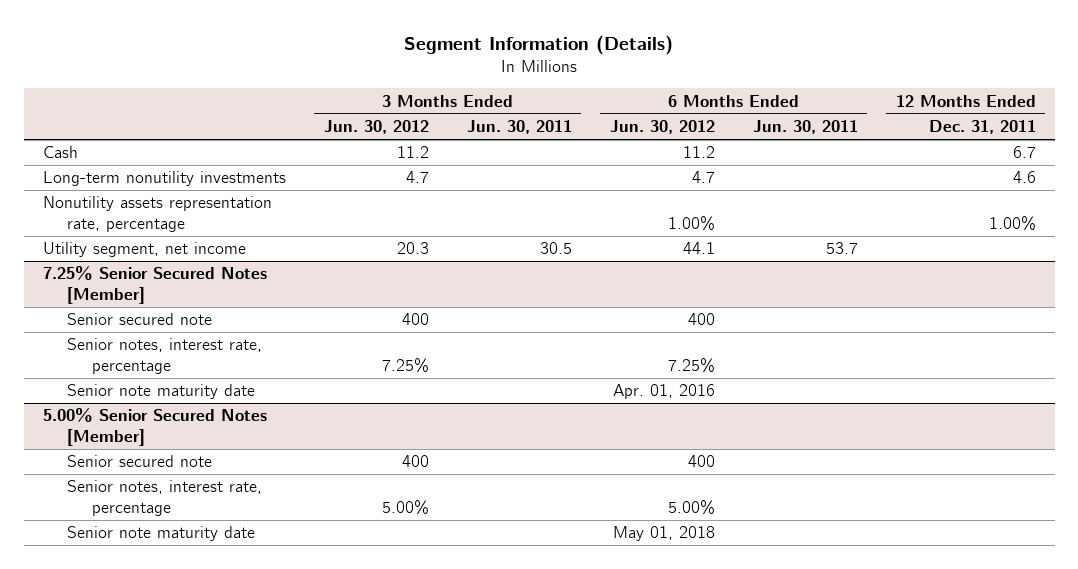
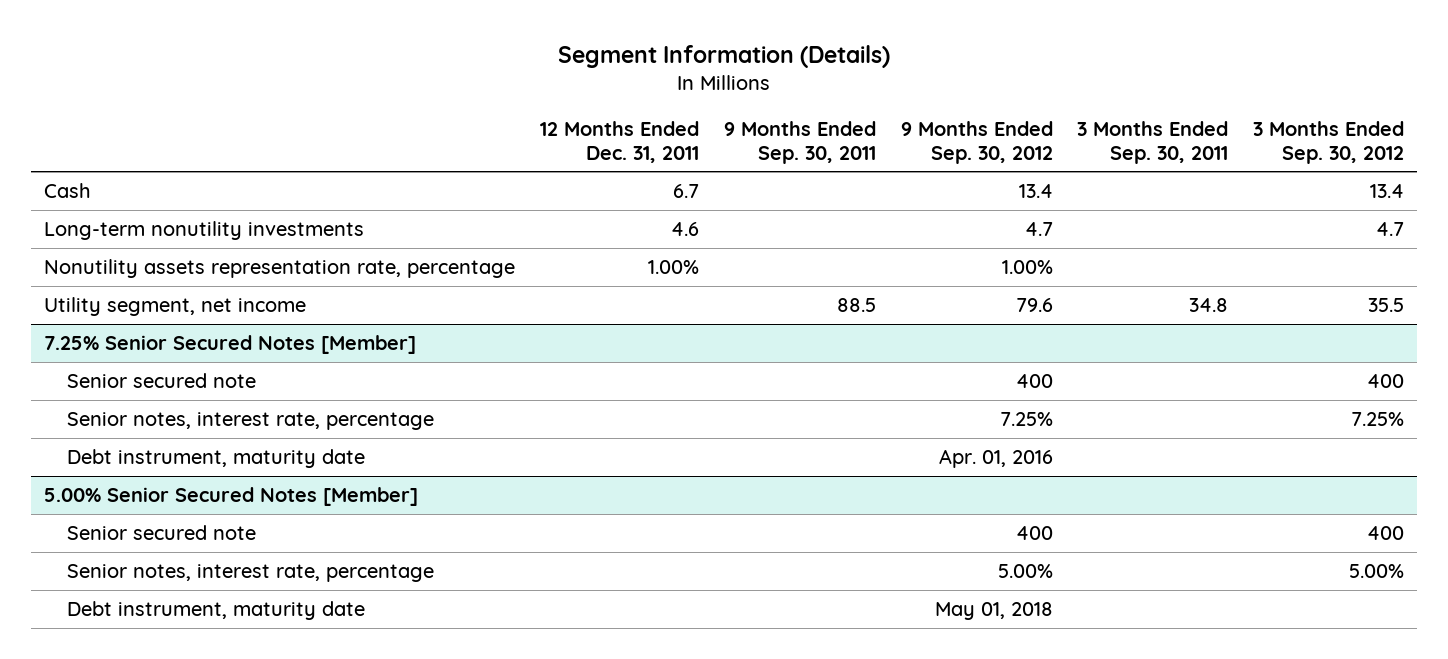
- | 3 Months Ended Jun. 30, 2012 | 3 Months Ended Jun. 30, 2011 | 6 Months Ended Jun. 30, 2012 | 6 Months Ended Jun. 30, 2011 | 12 Months Ended Dec. 31, 2011
+ | 12 Months Ended Dec. 31, 2011 | 9 Months Ended Sep. 30, 2011 | 9 Months Ended Sep. 30, 2012 | 3 Months Ended Sep. 30, 2011 | 3 Months Ended Sep. 30, 2012
@ 7.25% Senior Secured Notes [Member]
- Senior note maturity date | | | Apr. 01, 2016 | |
+ Debt instrument, maturity date | | | Apr. 01, 2016 | |
@ 5.00% Senior Secured Notes [Member]
- Senior note maturity date | | | May 01, 2018 | |
+ Debt instrument, maturity date | | | May 01, 2018 | |

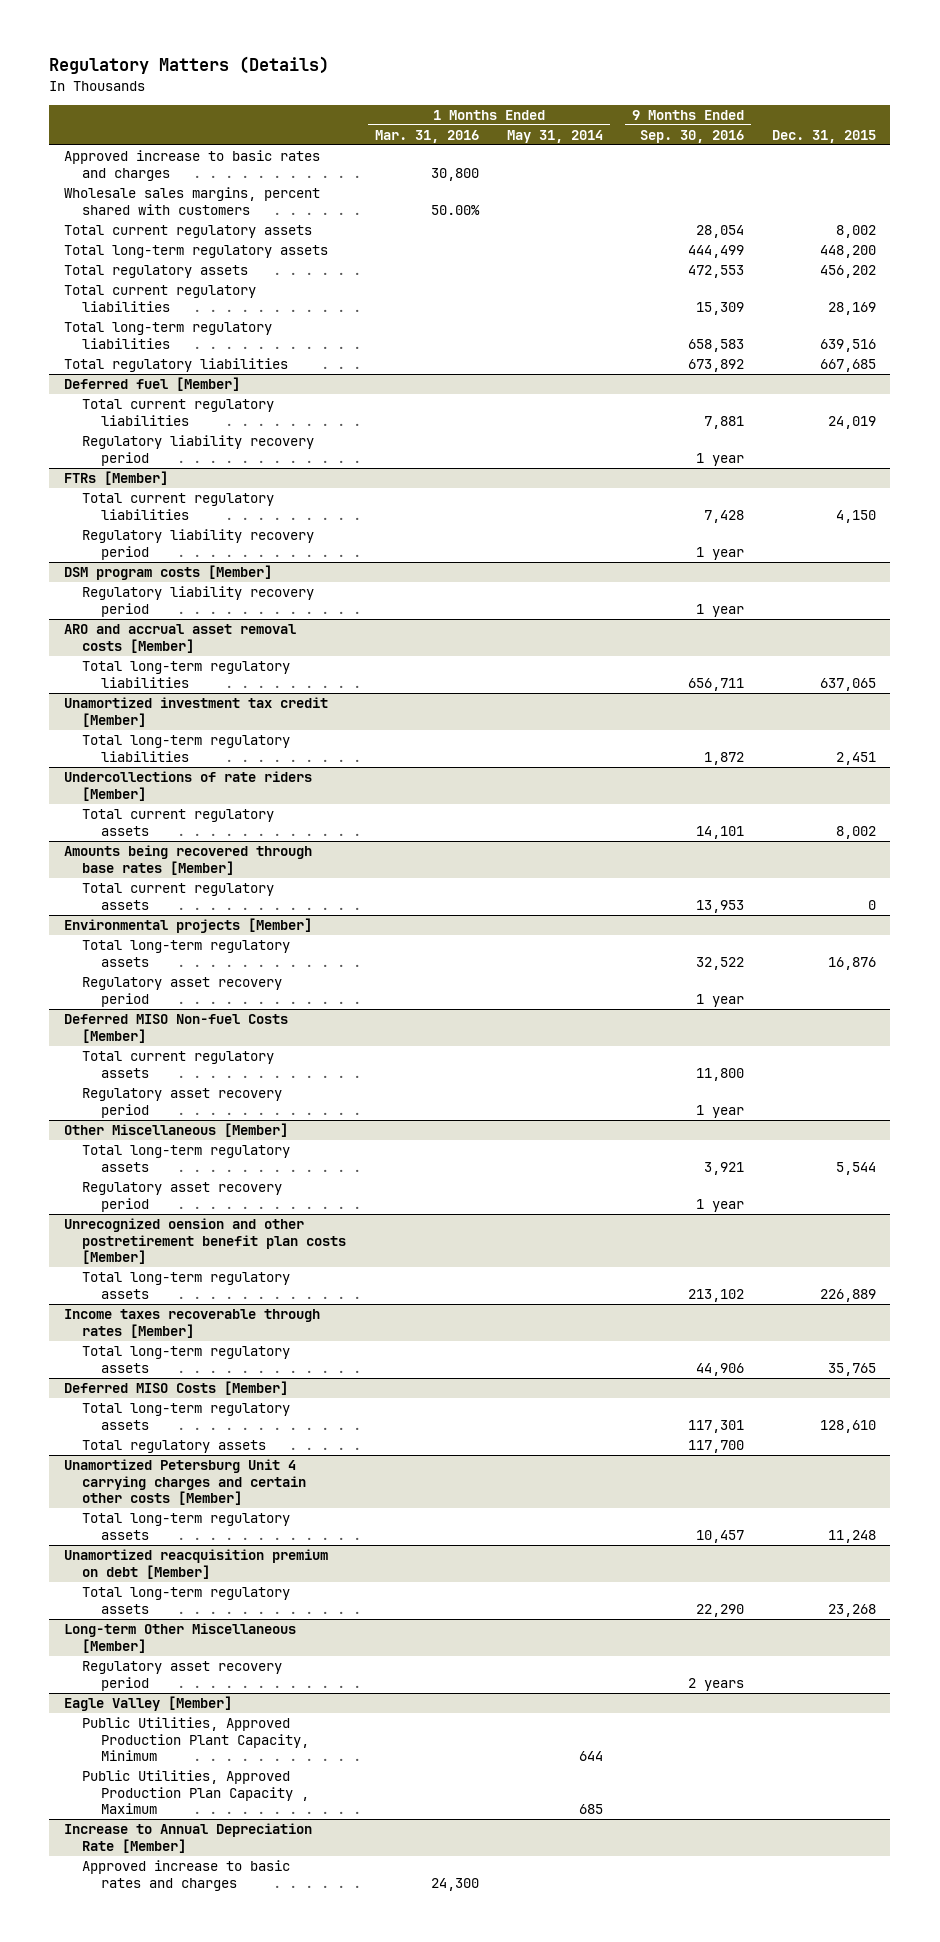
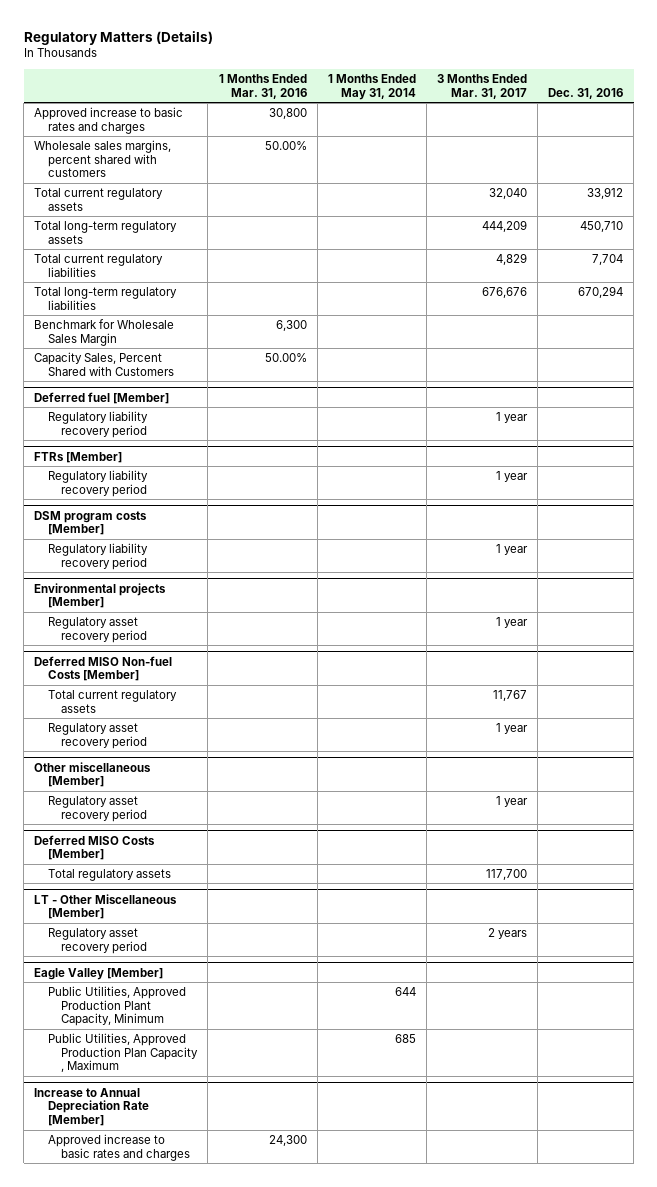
- | 1 Months Ended Mar. 31, 2016 | 1 Months Ended May 31, 2014 | 9 Months Ended Sep. 30, 2016 | Dec. 31, 2015
+ | 1 Months Ended Mar. 31, 2016 | 1 Months Ended May 31, 2014 | 3 Months Ended Mar. 31, 2017 | Dec. 31, 2016
- Total regulatory assets | | | 472,553 | 456,202
- Total regulatory liabilities | | | 673,892 | 667,685
+ Benchmark for Wholesale Sales Margin | 6,300 | | |
+ Capacity Sales, Percent Shared with Customers | 50.00% | | |
@ Deferred fuel [Member]
- Total current regulatory liabilities | | | 7,881 | 24,019
@ FTRs [Member]
- Total current regulatory liabilities | | | 7,428 | 4,150
- ARO and accrual asset removal costs [Member]
- Total long-term regulatory liabilities | | | 656,711 | 637,065
- Unamortized investment tax credit [Member]
- Total long-term regulatory liabilities | | | 1,872 | 2,451
- Undercollections of rate riders [Member]
- Total current regulatory assets | | | 14,101 | 8,002
- Amounts being recovered through base rates [Member]
- Total current regulatory assets | | | 13,953 | 0
@ Environmental projects [Member]
- Total long-term regulatory assets | | | 32,522 | 16,876
- Other Miscellaneous [Member]
- Total long-term regulatory assets | | | 3,921 | 5,544
+ Other miscellaneous [Member]
- Unrecognized oension and other postretirement benefit plan costs [Member]
- Total long-term regulatory assets | | | 213,102 | 226,889
- Income taxes recoverable through rates [Member]
- Total long-term regulatory assets | | | 44,906 | 35,765
@ Deferred MISO Costs [Member]
- Total long-term regulatory assets | | | 117,301 | 128,610
- Unamortized Petersburg Unit 4 carrying charges and certain other costs [Member]
- Total long-term regulatory assets | | | 10,457 | 11,248
- Unamortized reacquisition premium on debt [Member]
- Total long-term regulatory assets | | | 22,290 | 23,268
- Long-term Other Miscellaneous [Member]
+ LT - Other Miscellaneous [Member]

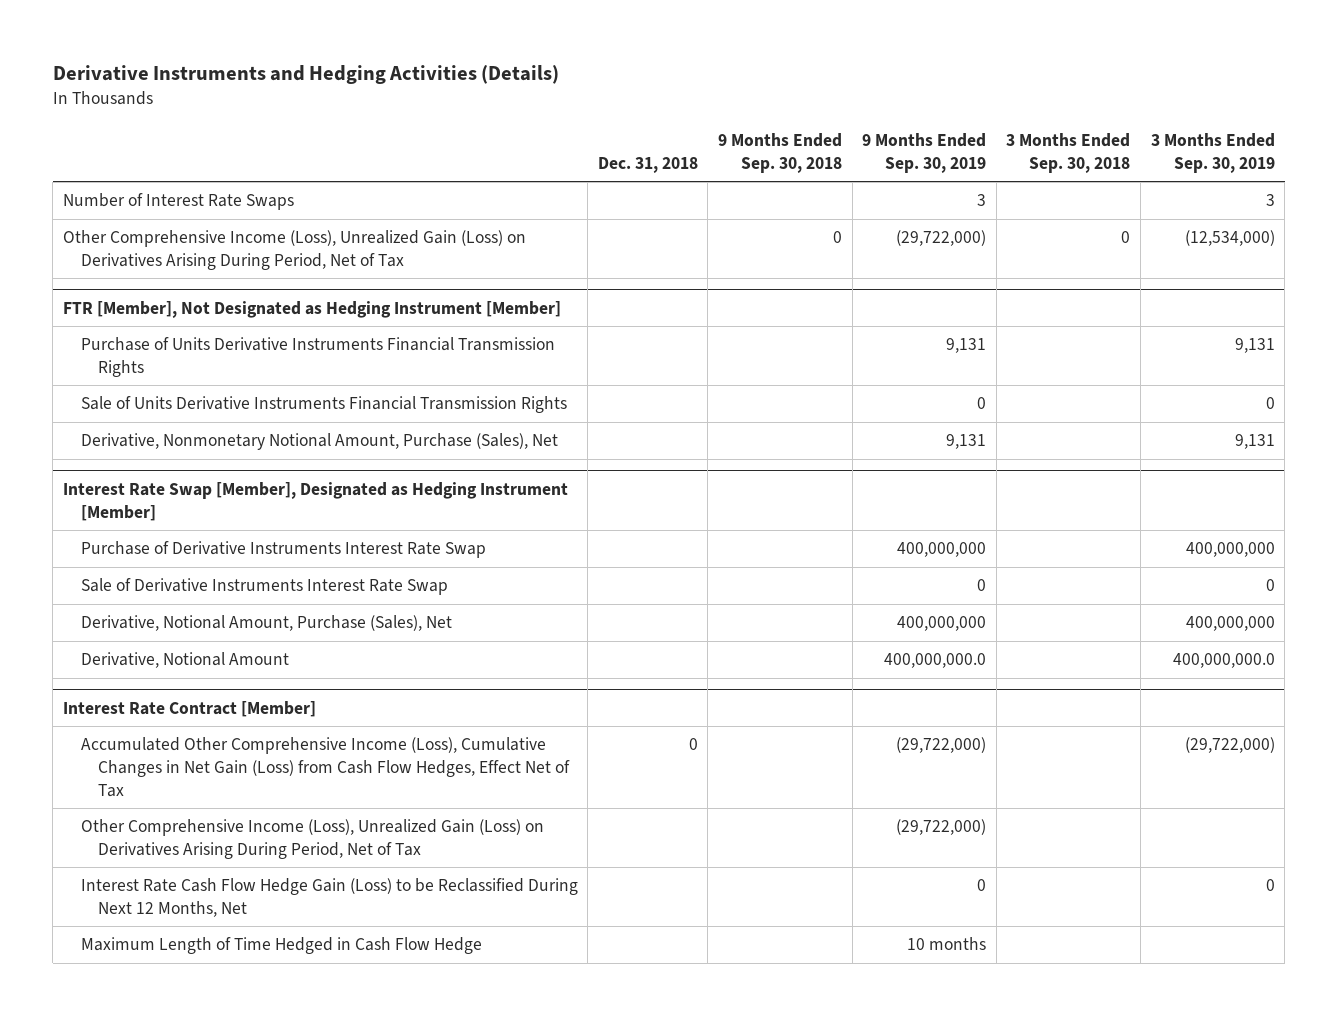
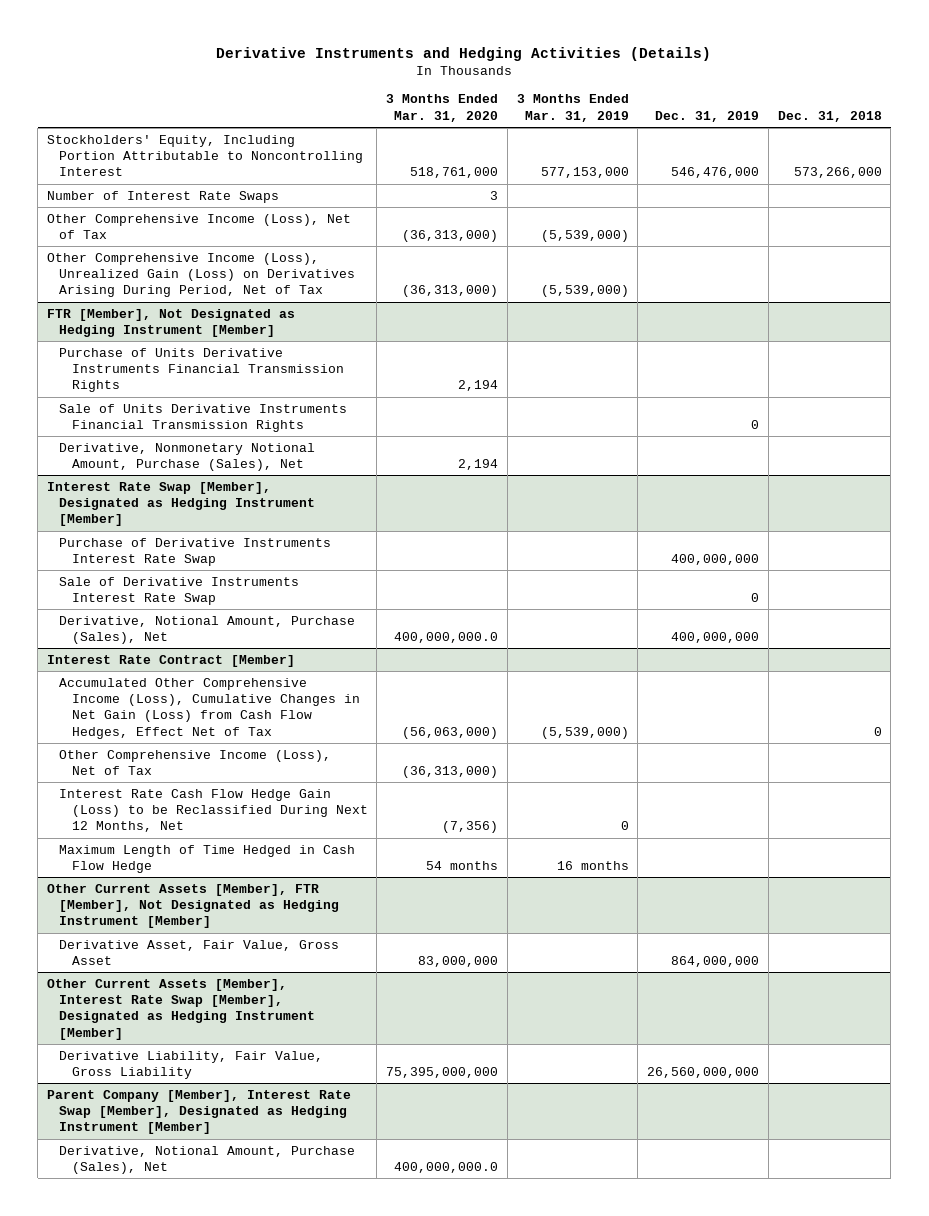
- | Dec. 31, 2018 | 9 Months Ended Sep. 30, 2018 | 9 Months Ended Sep. 30, 2019 | 3 Months Ended Sep. 30, 2018 | 3 Months Ended Sep. 30, 2019
+ | 3 Months Ended Mar. 31, 2020 | 3 Months Ended Mar. 31, 2019 | Dec. 31, 2019 | Dec. 31, 2018
+ Stockholders' Equity, Including Portion Attributable to Noncontrolling Interest | 518,761,000 | 577,153,000 | 546,476,000 | 573,266,000
+ Other Comprehensive Income (Loss), Net of Tax | (36,313,000) | (5,539,000) | |
@ Interest Rate Swap [Member], Designated as Hedging Instrument [Member]
- Derivative, Notional Amount | | | 400,000,000.0 | | 400,000,000.0
@ Interest Rate Contract [Member]
- Other Comprehensive Income (Loss), Unrealized Gain (Loss) on Derivatives Arising During Period, Net of Tax | | | (29,722,000) | |
+ Other Comprehensive Income (Loss), Net of Tax | (36,313,000) | | |
+ Other Current Assets [Member], FTR [Member], Not Designated as Hedging Instrument [Member]
+ Derivative Asset, Fair Value, Gross Asset | 83,000,000 | | 864,000,000 |
+ Other Current Assets [Member], Interest Rate Swap [Member], Designated as Hedging Instrument [Member]
+ Derivative Liability, Fair Value, Gross Liability | 75,395,000,000 | | 26,560,000,000 |
+ Parent Company [Member], Interest Rate Swap [Member], Designated as Hedging Instrument [Member]
+ Derivative, Notional Amount, Purchase (Sales), Net | 400,000,000.0 | | |

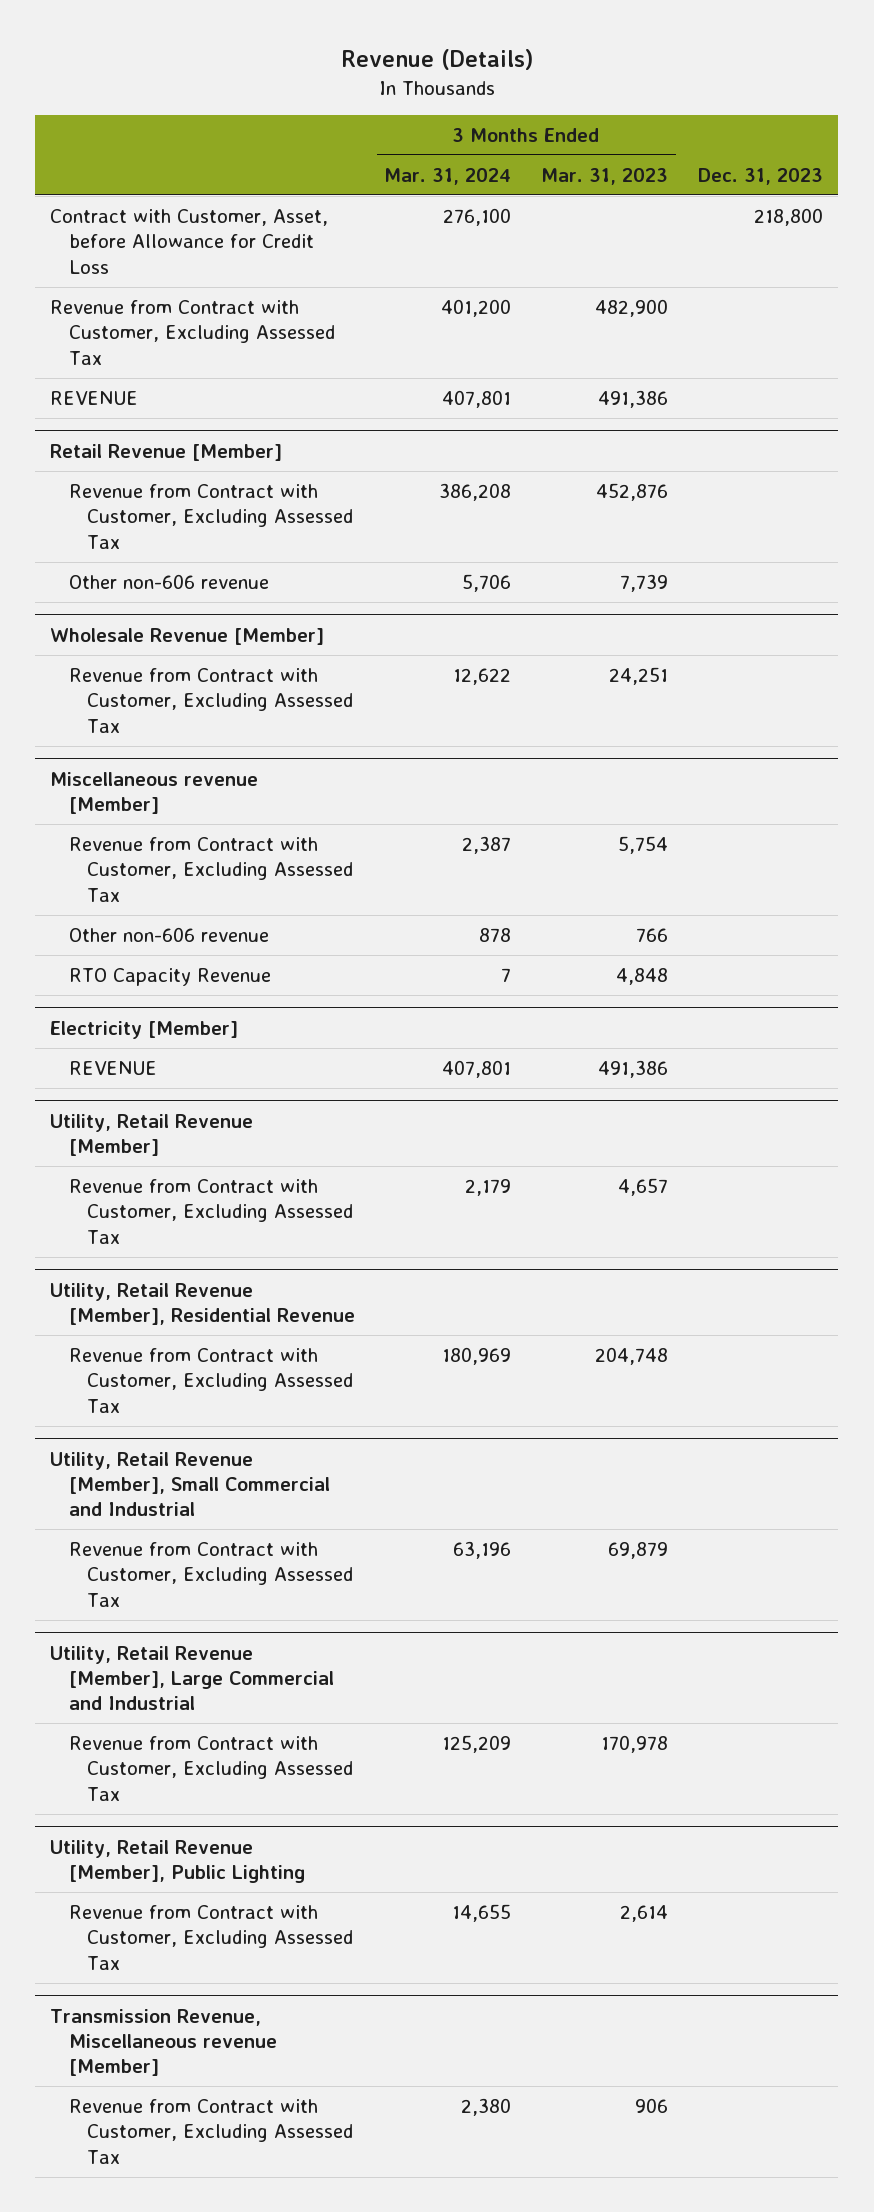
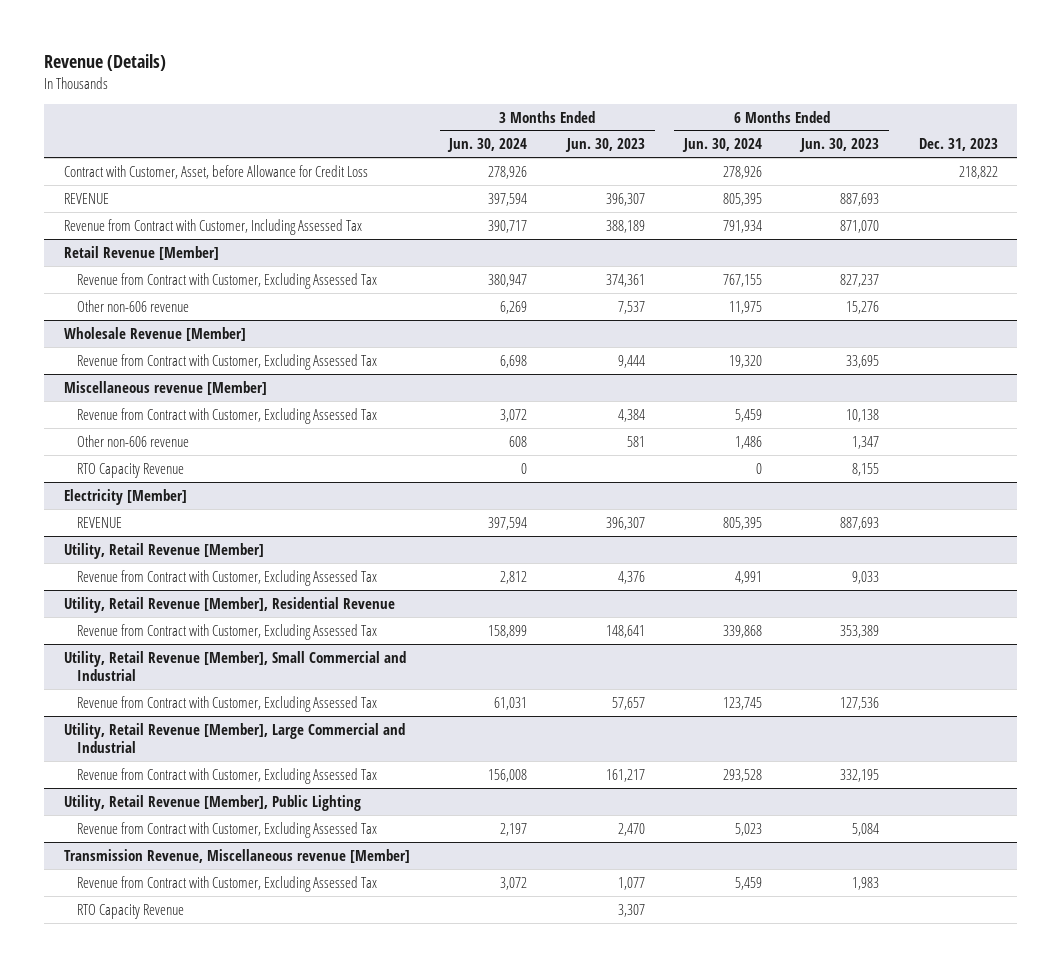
- | 3 Months Ended Mar. 31, 2024 | 3 Months Ended Mar. 31, 2023 | Dec. 31, 2023
+ | 3 Months Ended Jun. 30, 2024 | 3 Months Ended Jun. 30, 2023 | 6 Months Ended Jun. 30, 2024 | 6 Months Ended Jun. 30, 2023 | Dec. 31, 2023
- Contract with Customer, Asset, before Allowance for Credit Loss | 276,100 | | 218,800
- Revenue from Contract with Customer, Excluding Assessed Tax | 401,200 | 482,900 |
+ Contract with Customer, Asset, before Allowance for Credit Loss | 278,926 | | 278,926 | | 218,822
+ Revenue from Contract with Customer, Including Assessed Tax | 390,717 | 388,189 | 791,934 | 871,070 |
@ Transmission Revenue, Miscellaneous revenue [Member]
+ RTO Capacity Revenue | | 3,307 | | |

